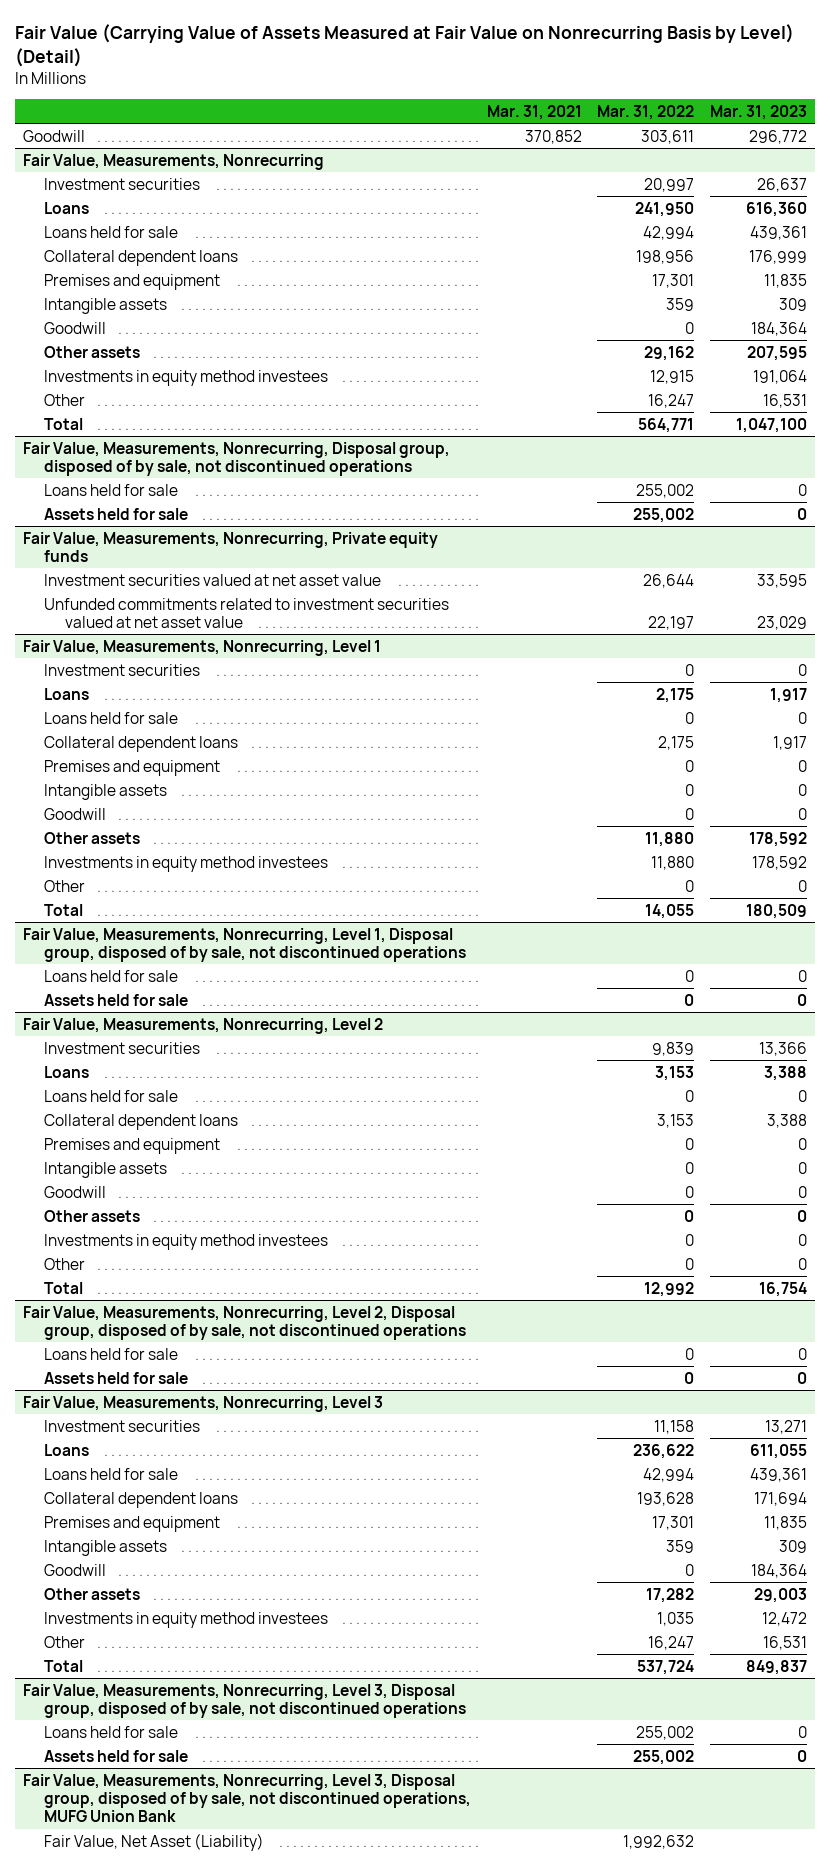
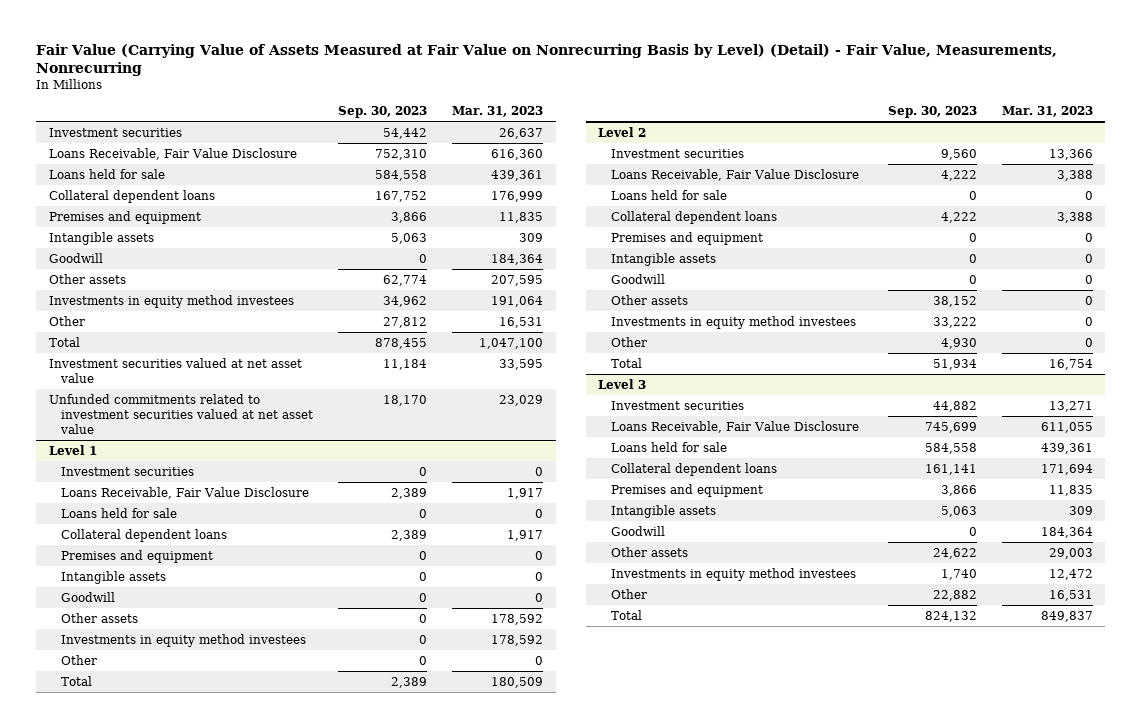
- Fair Value (Carrying Value of Assets Measured at Fair Value on Nonrecurring Basis by Level) (Detail)
+ Fair Value (Carrying Value of Assets Measured at Fair Value on Nonrecurring Basis by Level) (Detail) - Fair Value, Measurements, Nonrecurring
- | Mar. 31, 2021 | Mar. 31, 2022 | Mar. 31, 2023
+ | Sep. 30, 2023 | Mar. 31, 2023
- Goodwill | 370,852 | 303,611 | 296,772
- Fair Value, Measurements, Nonrecurring
- Loans | | 241,950 | 616,360
+ Loans Receivable, Fair Value Disclosure | 752,310 | 616,360
- Fair Value, Measurements, Nonrecurring, Disposal group, disposed of by sale, not discontinued operations
- Loans held for sale | | 255,002 | 0
- Assets held for sale | | 255,002 | 0
- Fair Value, Measurements, Nonrecurring, Private equity funds
- Fair Value, Measurements, Nonrecurring, Level 1
+ Level 1
- Loans | | 2,175 | 1,917
+ Loans Receivable, Fair Value Disclosure | 2,389 | 1,917
- Fair Value, Measurements, Nonrecurring, Level 1, Disposal group, disposed of by sale, not discontinued operations
- Loans held for sale | | 0 | 0
- Assets held for sale | | 0 | 0
- Fair Value, Measurements, Nonrecurring, Level 2
+ Level 2
- Loans | | 3,153 | 3,388
+ Loans Receivable, Fair Value Disclosure | 4,222 | 3,388
- Fair Value, Measurements, Nonrecurring, Level 2, Disposal group, disposed of by sale, not discontinued operations
- Loans held for sale | | 0 | 0
- Assets held for sale | | 0 | 0
- Fair Value, Measurements, Nonrecurring, Level 3
+ Level 3
- Loans | | 236,622 | 611,055
+ Loans Receivable, Fair Value Disclosure | 745,699 | 611,055
- Fair Value, Measurements, Nonrecurring, Level 3, Disposal group, disposed of by sale, not discontinued operations
- Loans held for sale | | 255,002 | 0
- Assets held for sale | | 255,002 | 0
- Fair Value, Measurements, Nonrecurring, Level 3, Disposal group, disposed of by sale, not discontinued operations, MUFG Union Bank
- Fair Value, Net Asset (Liability) | | 1,992,632 |

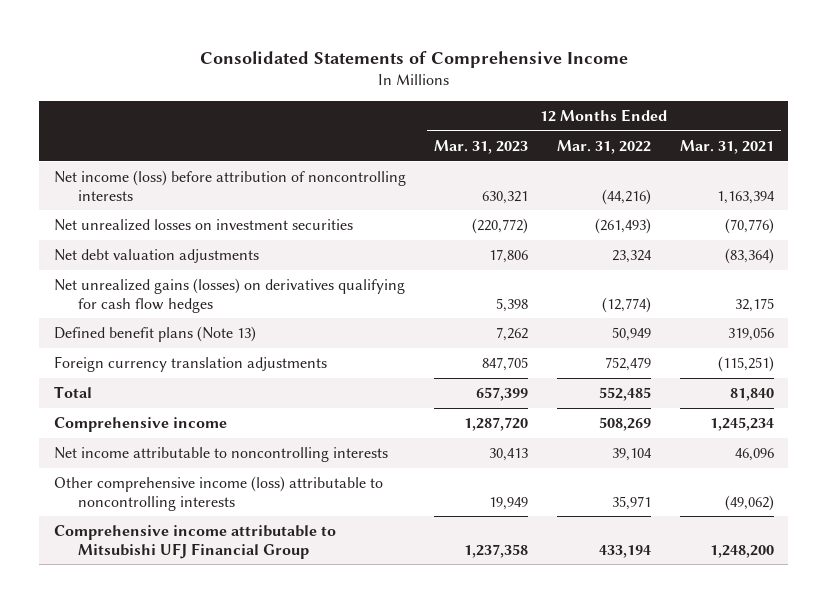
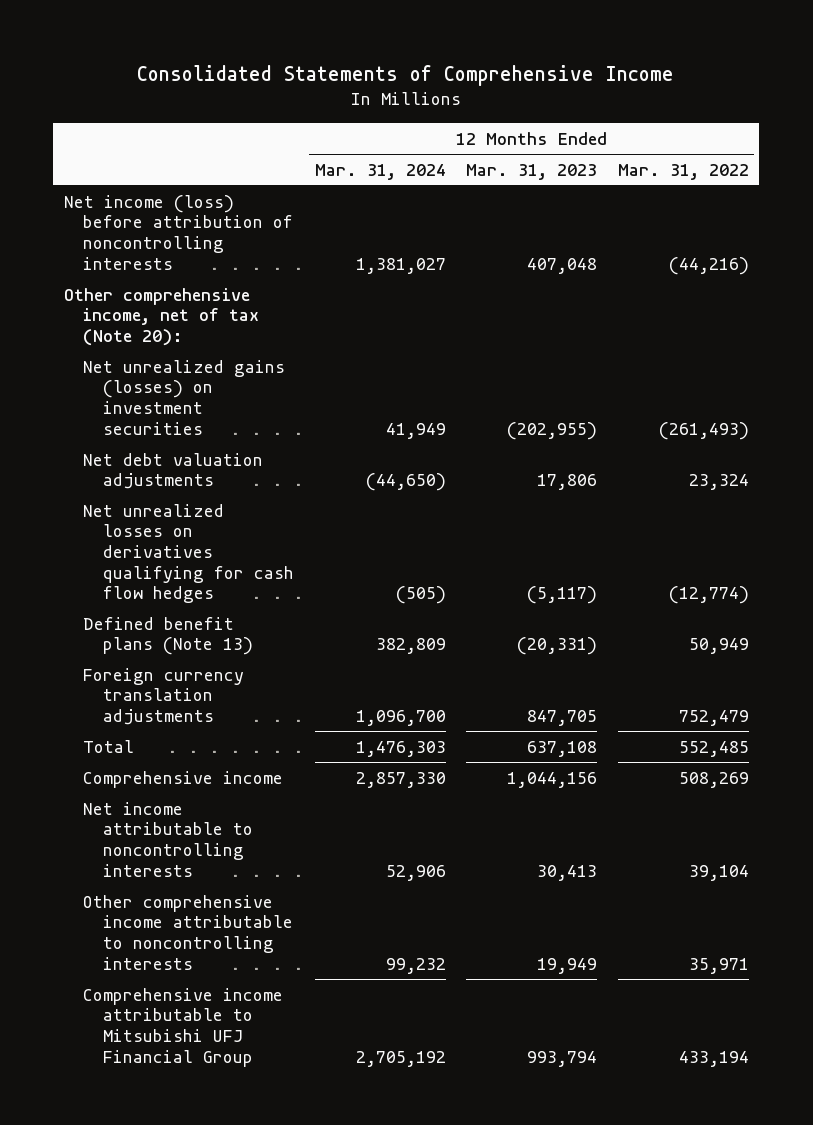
- | 12 Months Ended Mar. 31, 2023 | 12 Months Ended Mar. 31, 2022 | 12 Months Ended Mar. 31, 2021
+ | 12 Months Ended Mar. 31, 2024 | 12 Months Ended Mar. 31, 2023 | 12 Months Ended Mar. 31, 2022
- Net income (loss) before attribution of noncontrolling interests | 630,321 | (44,216) | 1,163,394
- Net unrealized losses on investment securities | (220,772) | (261,493) | (70,776)
+ Net income (loss) before attribution of noncontrolling interests | 1,381,027 | 407,048 | (44,216)
+ Other comprehensive income, net of tax (Note 20):
+ Net unrealized gains (losses) on investment securities | 41,949 | (202,955) | (261,493)
- Net unrealized gains (losses) on derivatives qualifying for cash flow hedges | 5,398 | (12,774) | 32,175
- Defined benefit plans (Note 13) | 7,262 | 50,949 | 319,056
+ Net unrealized losses on derivatives qualifying for cash flow hedges | (505) | (5,117) | (12,774)
+ Defined benefit plans (Note 13) | 382,809 | (20,331) | 50,949
- Total | 657,399 | 552,485 | 81,840
- Comprehensive income | 1,287,720 | 508,269 | 1,245,234
+ Total | 1,476,303 | 637,108 | 552,485
+ Comprehensive income | 2,857,330 | 1,044,156 | 508,269
- Other comprehensive income (loss) attributable to noncontrolling interests | 19,949 | 35,971 | (49,062)
- Comprehensive income attributable to Mitsubishi UFJ Financial Group | 1,237,358 | 433,194 | 1,248,200
+ Other comprehensive income attributable to noncontrolling interests | 99,232 | 19,949 | 35,971
+ Comprehensive income attributable to Mitsubishi UFJ Financial Group | 2,705,192 | 993,794 | 433,194

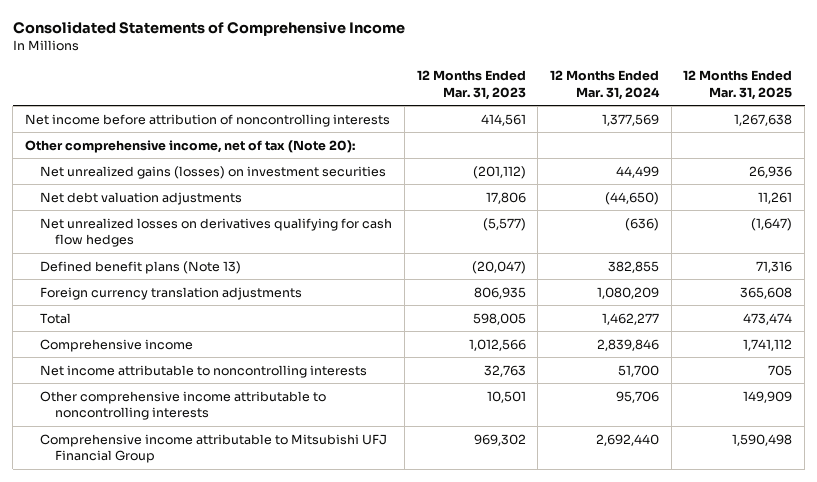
- | 12 Months Ended Mar. 31, 2024 | 12 Months Ended Mar. 31, 2023 | 12 Months Ended Mar. 31, 2022
+ | 12 Months Ended Mar. 31, 2023 | 12 Months Ended Mar. 31, 2024 | 12 Months Ended Mar. 31, 2025
- Net income (loss) before attribution of noncontrolling interests | 1,381,027 | 407,048 | (44,216)
+ Net income before attribution of noncontrolling interests | 414,561 | 1,377,569 | 1,267,638
- Net unrealized gains (losses) on investment securities | 41,949 | (202,955) | (261,493)
+ Net unrealized gains (losses) on investment securities | (201,112) | 44,499 | 26,936
- Net unrealized losses on derivatives qualifying for cash flow hedges | (505) | (5,117) | (12,774)
- Defined benefit plans (Note 13) | 382,809 | (20,331) | 50,949
- Foreign currency translation adjustments | 1,096,700 | 847,705 | 752,479
- Total | 1,476,303 | 637,108 | 552,485
- Comprehensive income | 2,857,330 | 1,044,156 | 508,269
- Net income attributable to noncontrolling interests | 52,906 | 30,413 | 39,104
- Other comprehensive income attributable to noncontrolling interests | 99,232 | 19,949 | 35,971
- Comprehensive income attributable to Mitsubishi UFJ Financial Group | 2,705,192 | 993,794 | 433,194
+ Net unrealized losses on derivatives qualifying for cash flow hedges | (5,577) | (636) | (1,647)
+ Defined benefit plans (Note 13) | (20,047) | 382,855 | 71,316
+ Foreign currency translation adjustments | 806,935 | 1,080,209 | 365,608
+ Total | 598,005 | 1,462,277 | 473,474
+ Comprehensive income | 1,012,566 | 2,839,846 | 1,741,112
+ Net income attributable to noncontrolling interests | 32,763 | 51,700 | 705
+ Other comprehensive income attributable to noncontrolling interests | 10,501 | 95,706 | 149,909
+ Comprehensive income attributable to Mitsubishi UFJ Financial Group | 969,302 | 2,692,440 | 1,590,498

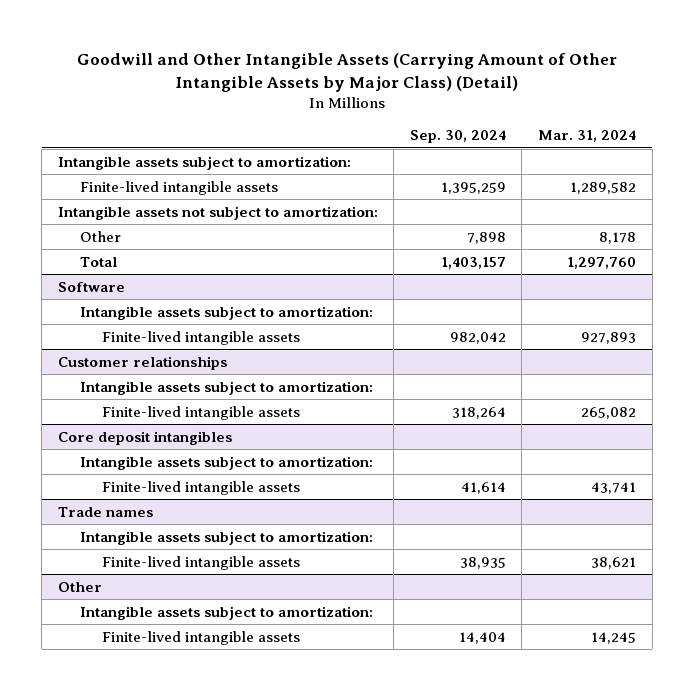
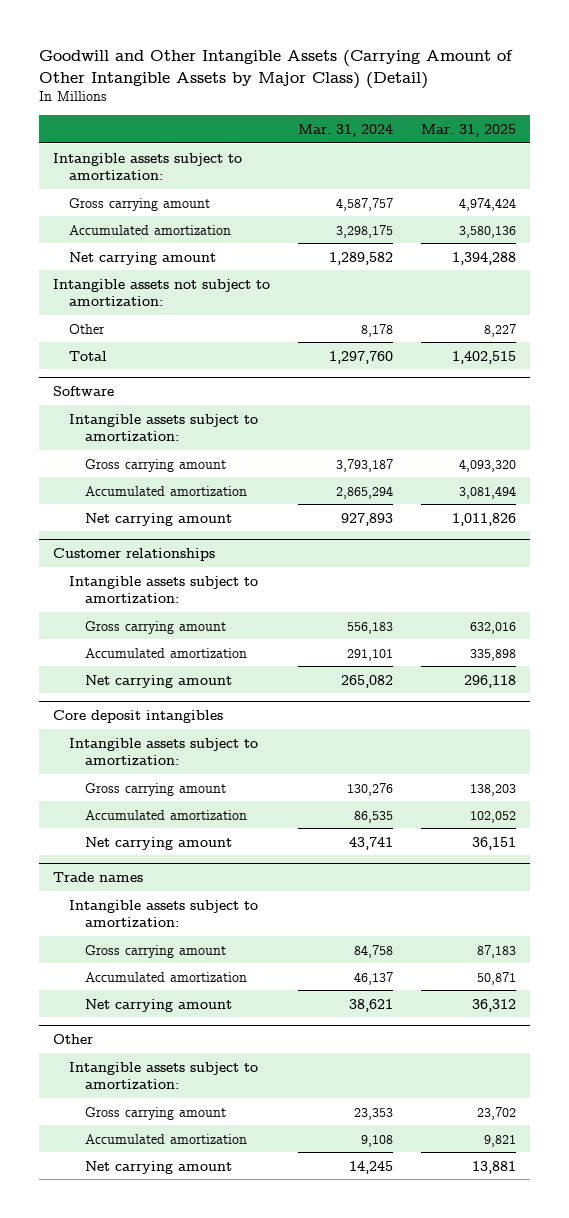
- | Sep. 30, 2024 | Mar. 31, 2024
+ | Mar. 31, 2024 | Mar. 31, 2025
- Finite-lived intangible assets | 1,395,259 | 1,289,582
+ Gross carrying amount | 4,587,757 | 4,974,424
+ Accumulated amortization | 3,298,175 | 3,580,136
+ Net carrying amount | 1,289,582 | 1,394,288
@ Software
- Finite-lived intangible assets | 982,042 | 927,893
+ Gross carrying amount | 3,793,187 | 4,093,320
+ Accumulated amortization | 2,865,294 | 3,081,494
+ Net carrying amount | 927,893 | 1,011,826
@ Customer relationships
- Finite-lived intangible assets | 318,264 | 265,082
+ Gross carrying amount | 556,183 | 632,016
+ Accumulated amortization | 291,101 | 335,898
+ Net carrying amount | 265,082 | 296,118
@ Core deposit intangibles
- Finite-lived intangible assets | 41,614 | 43,741
+ Gross carrying amount | 130,276 | 138,203
+ Accumulated amortization | 86,535 | 102,052
+ Net carrying amount | 43,741 | 36,151
@ Trade names
- Finite-lived intangible assets | 38,935 | 38,621
+ Gross carrying amount | 84,758 | 87,183
+ Accumulated amortization | 46,137 | 50,871
+ Net carrying amount | 38,621 | 36,312
@ Other
- Finite-lived intangible assets | 14,404 | 14,245
+ Gross carrying amount | 23,353 | 23,702
+ Accumulated amortization | 9,108 | 9,821
+ Net carrying amount | 14,245 | 13,881

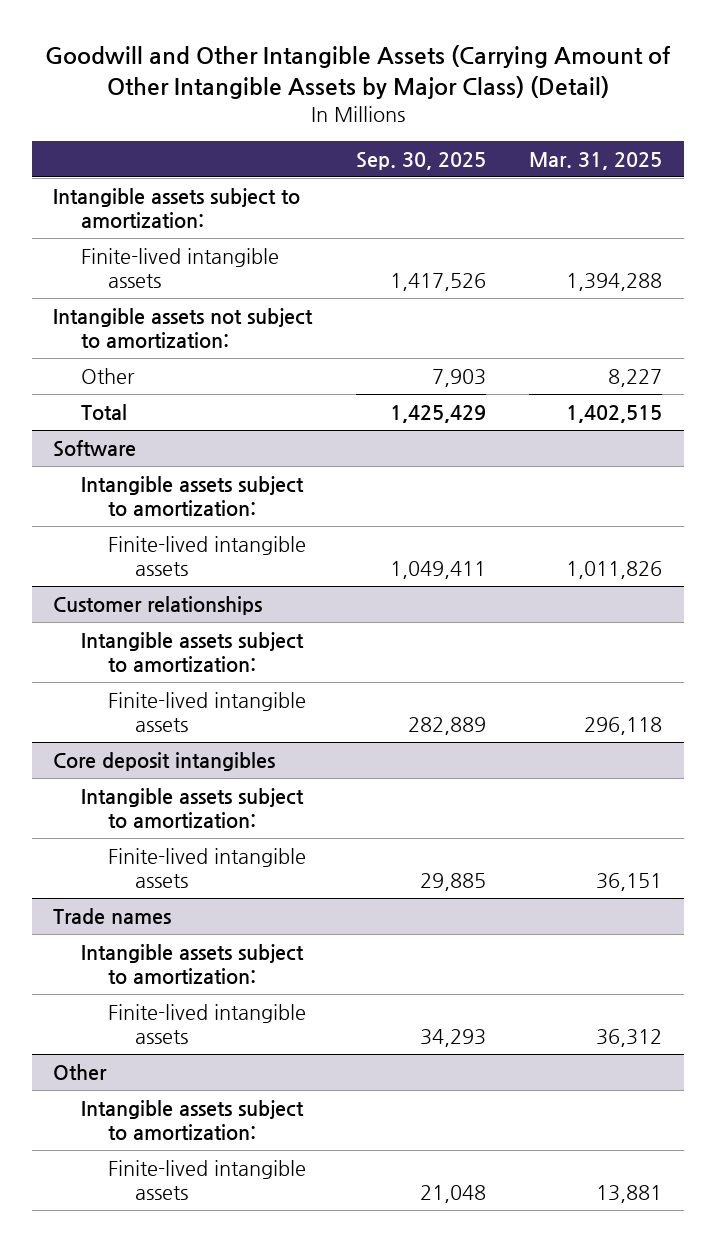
- | Mar. 31, 2024 | Mar. 31, 2025
+ | Sep. 30, 2025 | Mar. 31, 2025
- Gross carrying amount | 4,587,757 | 4,974,424
- Accumulated amortization | 3,298,175 | 3,580,136
- Net carrying amount | 1,289,582 | 1,394,288
+ Finite-lived intangible assets | 1,417,526 | 1,394,288
@ Software
- Gross carrying amount | 3,793,187 | 4,093,320
- Accumulated amortization | 2,865,294 | 3,081,494
- Net carrying amount | 927,893 | 1,011,826
+ Finite-lived intangible assets | 1,049,411 | 1,011,826
@ Customer relationships
- Gross carrying amount | 556,183 | 632,016
- Accumulated amortization | 291,101 | 335,898
- Net carrying amount | 265,082 | 296,118
+ Finite-lived intangible assets | 282,889 | 296,118
@ Core deposit intangibles
- Gross carrying amount | 130,276 | 138,203
- Accumulated amortization | 86,535 | 102,052
- Net carrying amount | 43,741 | 36,151
+ Finite-lived intangible assets | 29,885 | 36,151
@ Trade names
- Gross carrying amount | 84,758 | 87,183
- Accumulated amortization | 46,137 | 50,871
- Net carrying amount | 38,621 | 36,312
+ Finite-lived intangible assets | 34,293 | 36,312
@ Other
- Gross carrying amount | 23,353 | 23,702
- Accumulated amortization | 9,108 | 9,821
- Net carrying amount | 14,245 | 13,881
+ Finite-lived intangible assets | 21,048 | 13,881

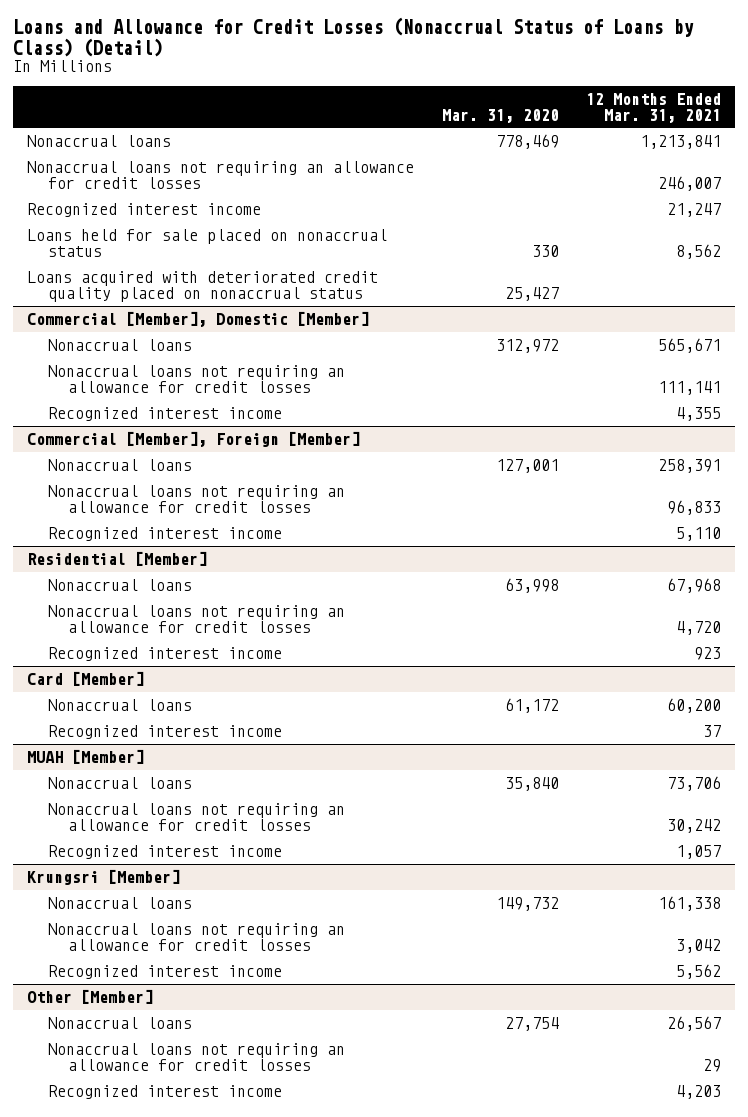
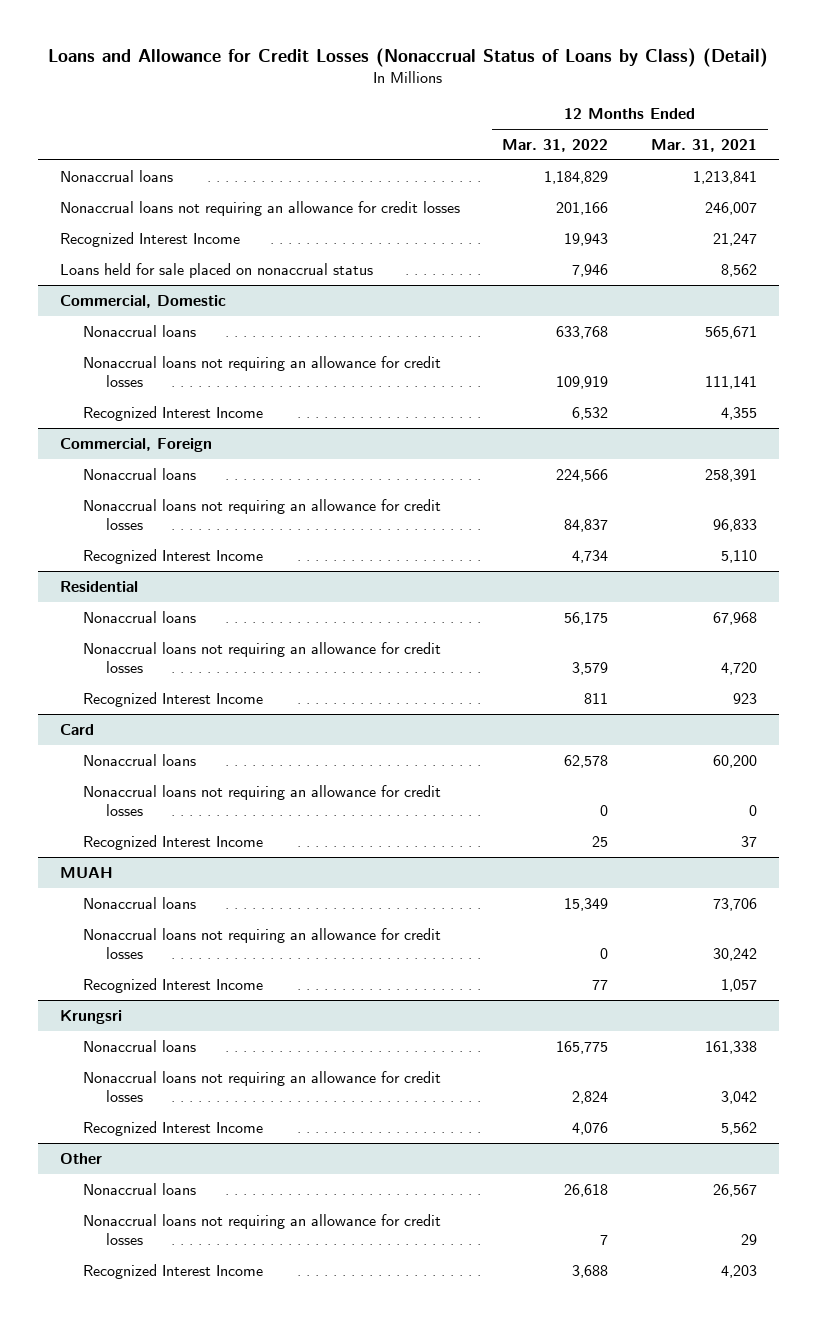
- | Mar. 31, 2020 | 12 Months Ended Mar. 31, 2021
+ | 12 Months Ended Mar. 31, 2022 | 12 Months Ended Mar. 31, 2021
- Recognized interest income | | 21,247
+ Recognized Interest Income | 19,943 | 21,247
- Loans acquired with deteriorated credit quality placed on nonaccrual status | 25,427 |
- Commercial [Member], Domestic [Member]
+ Commercial, Domestic
- Recognized interest income | | 4,355
- Commercial [Member], Foreign [Member]
+ Recognized Interest Income | 6,532 | 4,355
+ Commercial, Foreign
- Recognized interest income | | 5,110
- Residential [Member]
+ Recognized Interest Income | 4,734 | 5,110
+ Residential
- Recognized interest income | | 923
- Card [Member]
+ Recognized Interest Income | 811 | 923
+ Card
- Recognized interest income | | 37
- MUAH [Member]
+ Nonaccrual loans not requiring an allowance for credit losses | 0 | 0
+ Recognized Interest Income | 25 | 37
+ MUAH
- Recognized interest income | | 1,057
- Krungsri [Member]
+ Recognized Interest Income | 77 | 1,057
+ Krungsri
- Recognized interest income | | 5,562
- Other [Member]
+ Recognized Interest Income | 4,076 | 5,562
+ Other
- Recognized interest income | | 4,203
+ Recognized Interest Income | 3,688 | 4,203

